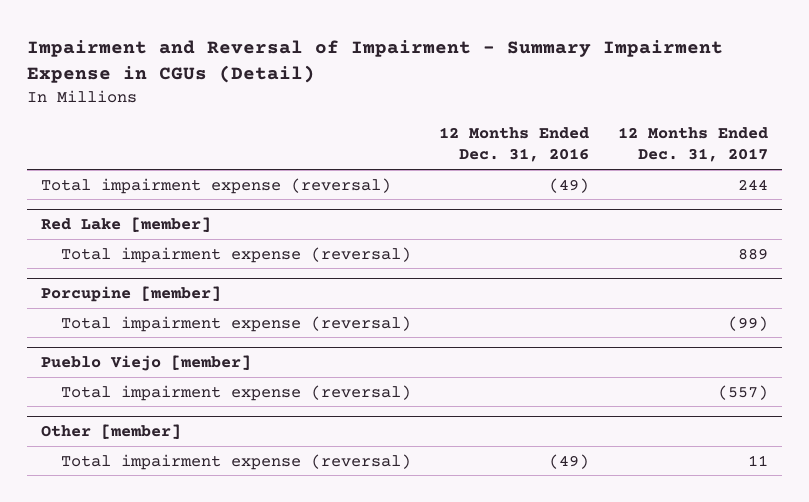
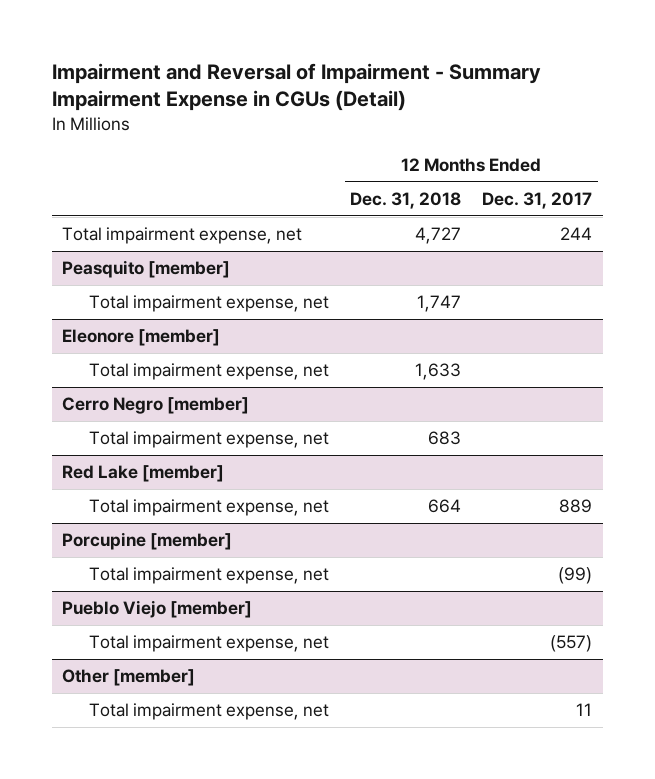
- | 12 Months Ended Dec. 31, 2016 | 12 Months Ended Dec. 31, 2017
+ | 12 Months Ended Dec. 31, 2018 | 12 Months Ended Dec. 31, 2017
- Total impairment expense (reversal) | (49) | 244
+ Total impairment expense, net | 4,727 | 244
+ Peasquito [member]
+ Total impairment expense, net | 1,747 |
+ Eleonore [member]
+ Total impairment expense, net | 1,633 |
+ Cerro Negro [member]
+ Total impairment expense, net | 683 |
@ Red Lake [member]
- Total impairment expense (reversal) | | 889
+ Total impairment expense, net | 664 | 889
@ Porcupine [member]
- Total impairment expense (reversal) | | (99)
+ Total impairment expense, net | | (99)
@ Pueblo Viejo [member]
- Total impairment expense (reversal) | | (557)
+ Total impairment expense, net | | (557)
@ Other [member]
- Total impairment expense (reversal) | (49) | 11
+ Total impairment expense, net | | 11

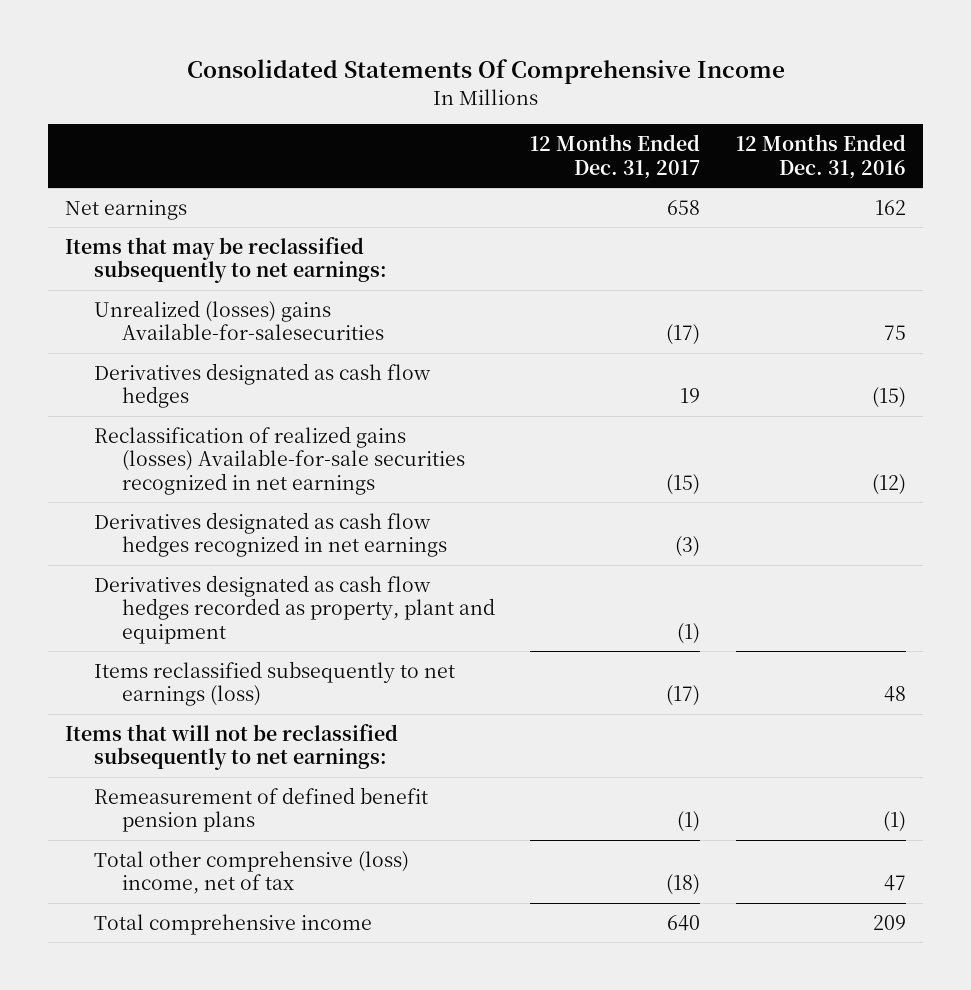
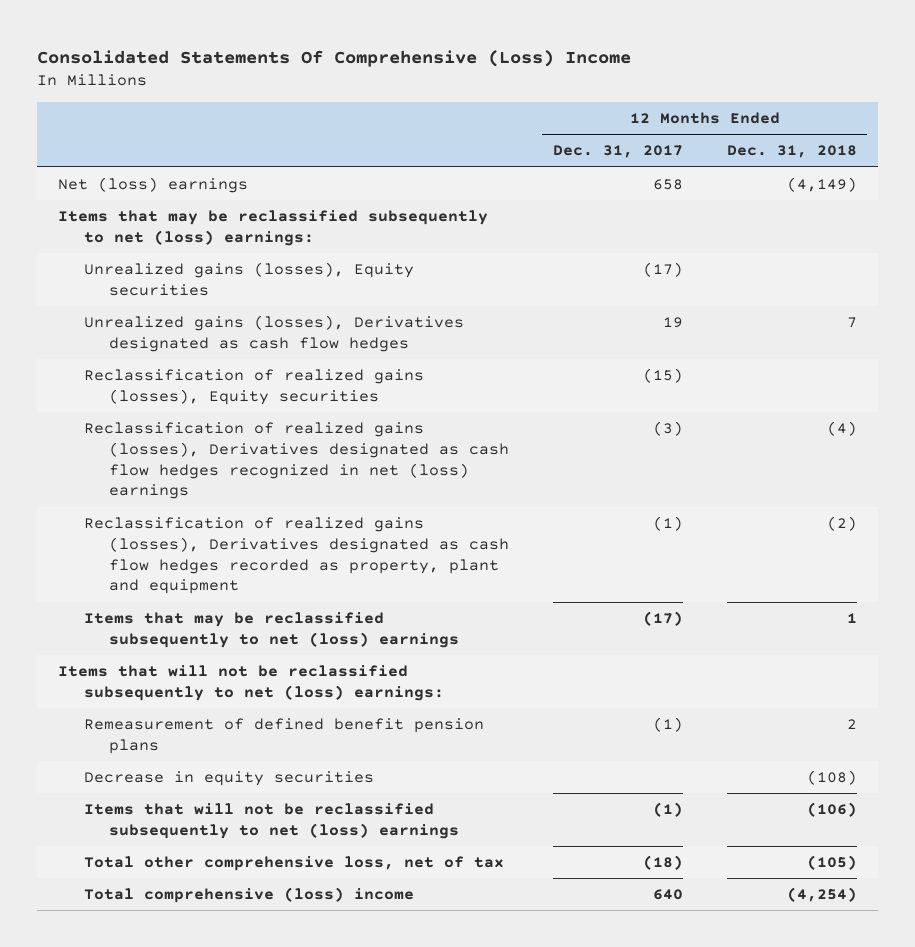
- Consolidated Statements Of Comprehensive Income
+ Consolidated Statements Of Comprehensive (Loss) Income
- | 12 Months Ended Dec. 31, 2017 | 12 Months Ended Dec. 31, 2016
+ | 12 Months Ended Dec. 31, 2017 | 12 Months Ended Dec. 31, 2018
- Net earnings | 658 | 162
- Items that may be reclassified subsequently to net earnings:
- Unrealized (losses) gains Available-for-salesecurities | (17) | 75
- Derivatives designated as cash flow hedges | 19 | (15)
- Reclassification of realized gains (losses) Available-for-sale securities recognized in net earnings | (15) | (12)
- Derivatives designated as cash flow hedges recognized in net earnings | (3) |
- Derivatives designated as cash flow hedges recorded as property, plant and equipment | (1) |
- Items reclassified subsequently to net earnings (loss) | (17) | 48
- Items that will not be reclassified subsequently to net earnings:
+ Net (loss) earnings | 658 | (4,149)
+ Items that may be reclassified subsequently to net (loss) earnings:
+ Unrealized gains (losses), Equity securities | (17) |
+ Unrealized gains (losses), Derivatives designated as cash flow hedges | 19 | 7
+ Reclassification of realized gains (losses), Equity securities | (15) |
+ Reclassification of realized gains (losses), Derivatives designated as cash flow hedges recognized in net (loss) earnings | (3) | (4)
+ Reclassification of realized gains (losses), Derivatives designated as cash flow hedges recorded as property, plant and equipment | (1) | (2)
+ Items that may be reclassified subsequently to net (loss) earnings | (17) | 1
+ Items that will not be reclassified subsequently to net (loss) earnings:
- Total other comprehensive (loss) income, net of tax | (18) | 47
- Total comprehensive income | 640 | 209
+ Decrease in equity securities | | (108)
+ Items that will not be reclassified subsequently to net (loss) earnings | (1) | (106)
+ Total other comprehensive loss, net of tax | (18) | (105)
+ Total comprehensive (loss) income | 640 | (4,254)

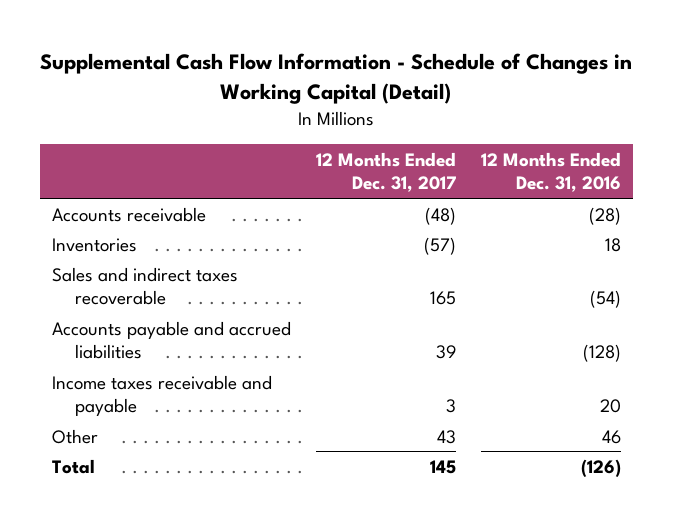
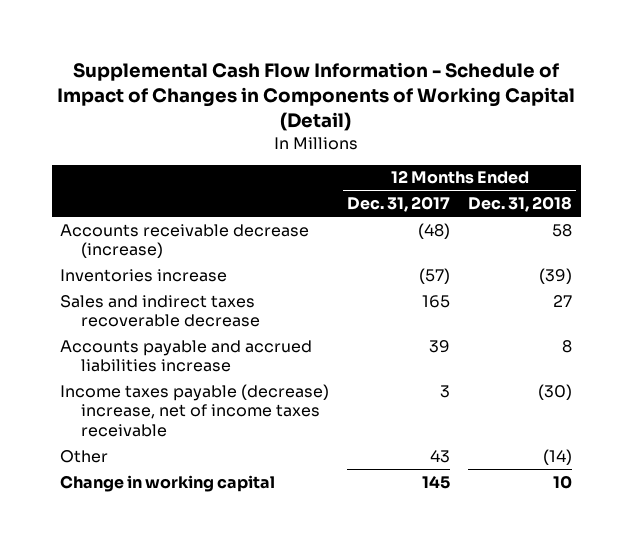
- Supplemental Cash Flow Information - Schedule of Changes in Working Capital (Detail)
+ Supplemental Cash Flow Information - Schedule of Impact of Changes in Components of Working Capital (Detail)
- | 12 Months Ended Dec. 31, 2017 | 12 Months Ended Dec. 31, 2016
+ | 12 Months Ended Dec. 31, 2017 | 12 Months Ended Dec. 31, 2018
- Accounts receivable | (48) | (28)
- Inventories | (57) | 18
- Sales and indirect taxes recoverable | 165 | (54)
- Accounts payable and accrued liabilities | 39 | (128)
- Income taxes receivable and payable | 3 | 20
+ Accounts receivable decrease (increase) | (48) | 58
+ Inventories increase | (57) | (39)
+ Sales and indirect taxes recoverable decrease | 165 | 27
+ Accounts payable and accrued liabilities increase | 39 | 8
+ Income taxes payable (decrease) increase, net of income taxes receivable | 3 | (30)
- Total | 145 | (126)
+ Change in working capital | 145 | 10

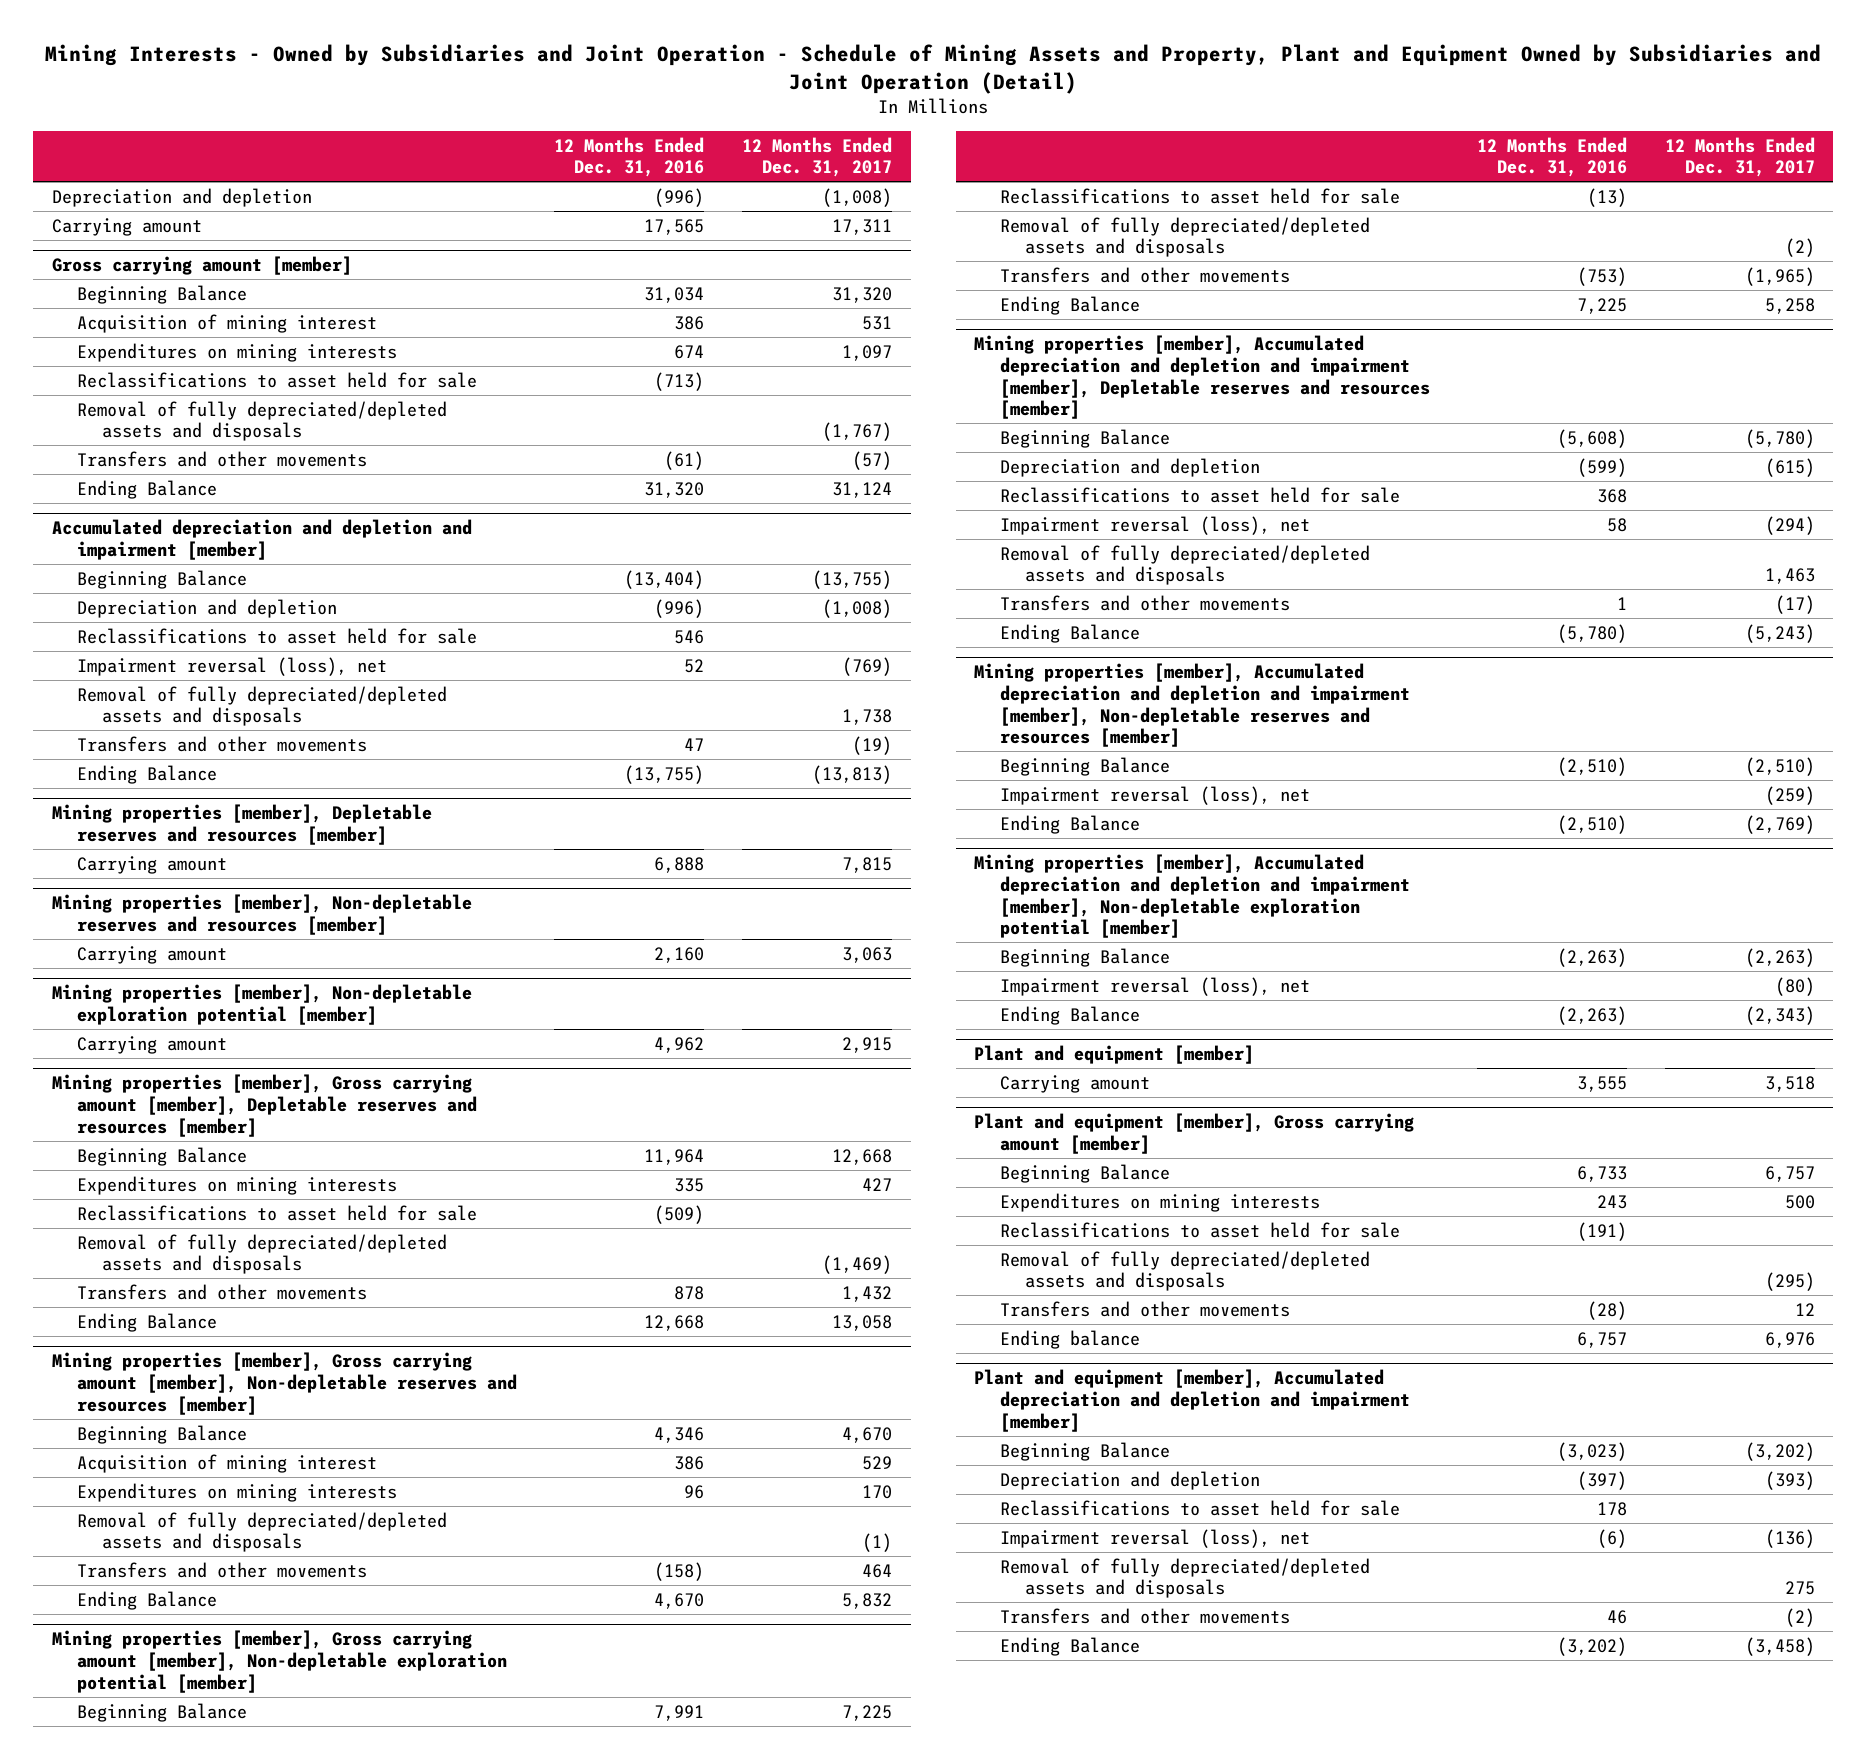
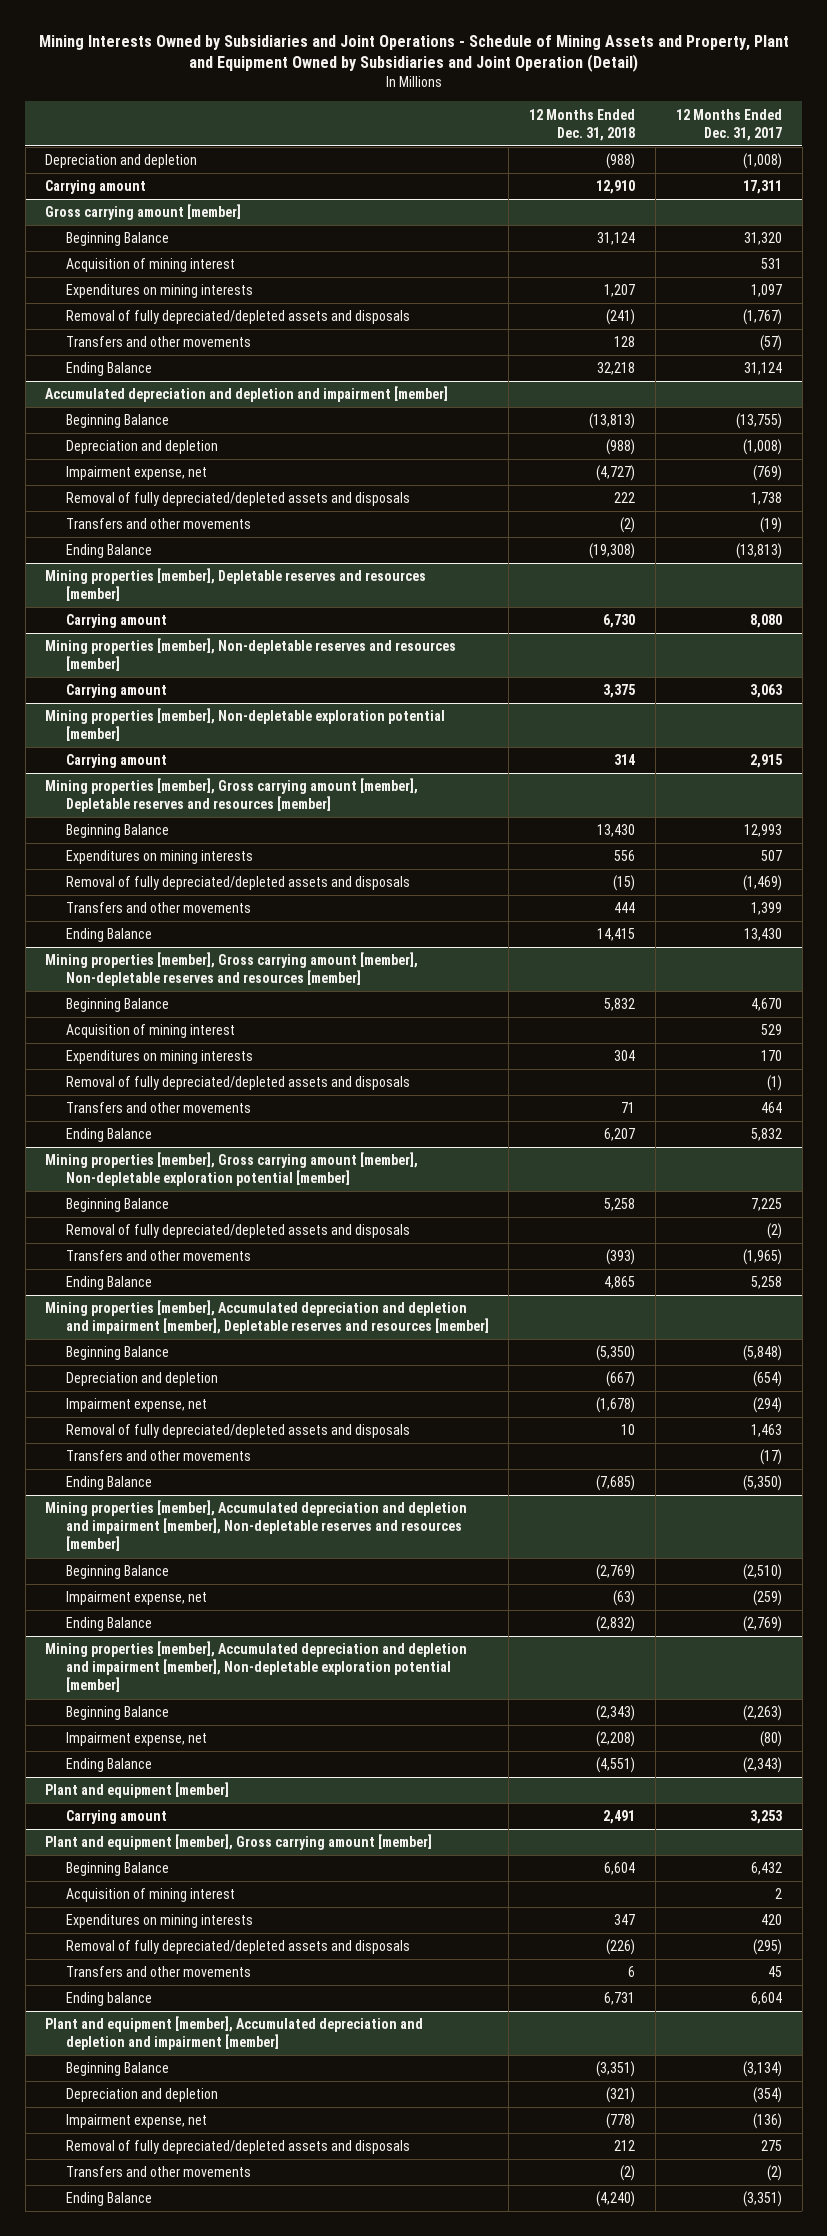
- Mining Interests - Owned by Subsidiaries and Joint Operation - Schedule of Mining Assets and Property, Plant and Equipment Owned by Subsidiaries and Joint Operation (Detail)
+ Mining Interests Owned by Subsidiaries and Joint Operations - Schedule of Mining Assets and Property, Plant and Equipment Owned by Subsidiaries and Joint Operation (Detail)
- | 12 Months Ended Dec. 31, 2016 | 12 Months Ended Dec. 31, 2017
+ | 12 Months Ended Dec. 31, 2018 | 12 Months Ended Dec. 31, 2017
@ Gross carrying amount [member]
- Reclassifications to asset held for sale | (713) |
@ Accumulated depreciation and depletion and impairment [member]
- Reclassifications to asset held for sale | 546 |
- Impairment reversal (loss), net | 52 | (769)
+ Impairment expense, net | (4,727) | (769)
@ Mining properties [member], Depletable reserves and resources [member]
- Carrying amount | 6,888 | 7,815
+ Carrying amount | 6,730 | 8,080
@ Mining properties [member], Gross carrying amount [member], Depletable reserves and resources [member]
- Beginning Balance | 11,964 | 12,668
- Expenditures on mining interests | 335 | 427
- Reclassifications to asset held for sale | (509) |
+ Beginning Balance | 13,430 | 12,993
+ Expenditures on mining interests | 556 | 507
- Transfers and other movements | 878 | 1,432
- Ending Balance | 12,668 | 13,058
+ Transfers and other movements | 444 | 1,399
+ Ending Balance | 14,415 | 13,430
@ Mining properties [member], Gross carrying amount [member], Non-depletable exploration potential [member]
- Reclassifications to asset held for sale | (13) |
@ Mining properties [member], Accumulated depreciation and depletion and impairment [member], Depletable reserves and resources [member]
- Beginning Balance | (5,608) | (5,780)
- Depreciation and depletion | (599) | (615)
- Reclassifications to asset held for sale | 368 |
- Impairment reversal (loss), net | 58 | (294)
+ Beginning Balance | (5,350) | (5,848)
+ Depreciation and depletion | (667) | (654)
+ Impairment expense, net | (1,678) | (294)
- Ending Balance | (5,780) | (5,243)
+ Ending Balance | (7,685) | (5,350)
@ Mining properties [member], Accumulated depreciation and depletion and impairment [member], Non-depletable reserves and resources [member]
- Impairment reversal (loss), net | | (259)
+ Impairment expense, net | (63) | (259)
@ Mining properties [member], Accumulated depreciation and depletion and impairment [member], Non-depletable exploration potential [member]
- Impairment reversal (loss), net | | (80)
+ Impairment expense, net | (2,208) | (80)
@ Plant and equipment [member]
- Carrying amount | 3,555 | 3,518
+ Carrying amount | 2,491 | 3,253
@ Plant and equipment [member], Gross carrying amount [member]
- Beginning Balance | 6,733 | 6,757
- Expenditures on mining interests | 243 | 500
- Reclassifications to asset held for sale | (191) |
+ Beginning Balance | 6,604 | 6,432
+ Acquisition of mining interest | | 2
+ Expenditures on mining interests | 347 | 420
- Transfers and other movements | (28) | 12
- Ending balance | 6,757 | 6,976
+ Transfers and other movements | 6 | 45
+ Ending balance | 6,731 | 6,604
@ Plant and equipment [member], Accumulated depreciation and depletion and impairment [member]
- Beginning Balance | (3,023) | (3,202)
- Depreciation and depletion | (397) | (393)
- Reclassifications to asset held for sale | 178 |
- Impairment reversal (loss), net | (6) | (136)
+ Beginning Balance | (3,351) | (3,134)
+ Depreciation and depletion | (321) | (354)
+ Impairment expense, net | (778) | (136)
- Ending Balance | (3,202) | (3,458)
+ Ending Balance | (4,240) | (3,351)

